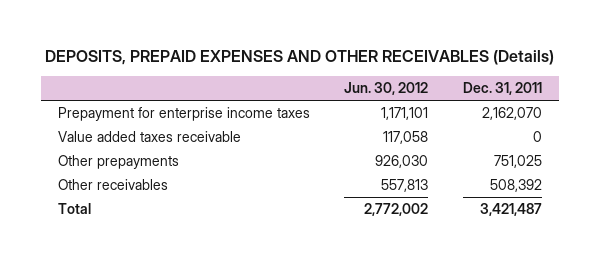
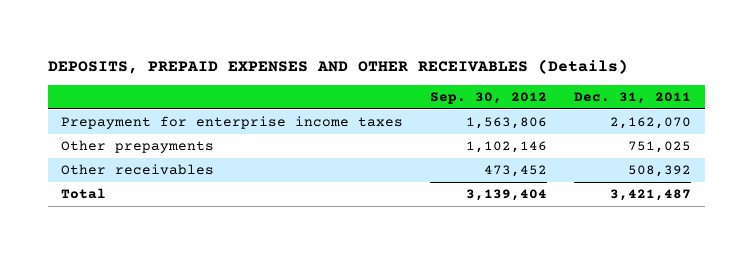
- | Jun. 30, 2012 | Dec. 31, 2011
+ | Sep. 30, 2012 | Dec. 31, 2011
- Value added taxes receivable | 117,058 | 0

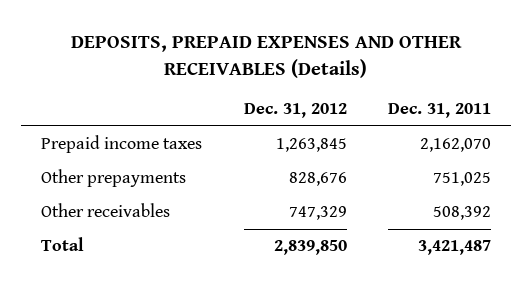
- | Sep. 30, 2012 | Dec. 31, 2011
+ | Dec. 31, 2012 | Dec. 31, 2011
- Prepayment for enterprise income taxes | 1,563,806 | 2,162,070
+ Prepaid income taxes | 1,263,845 | 2,162,070

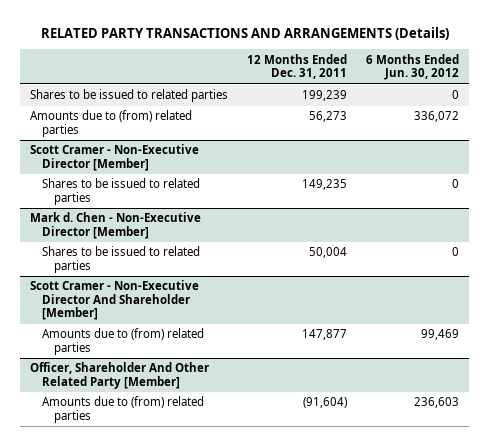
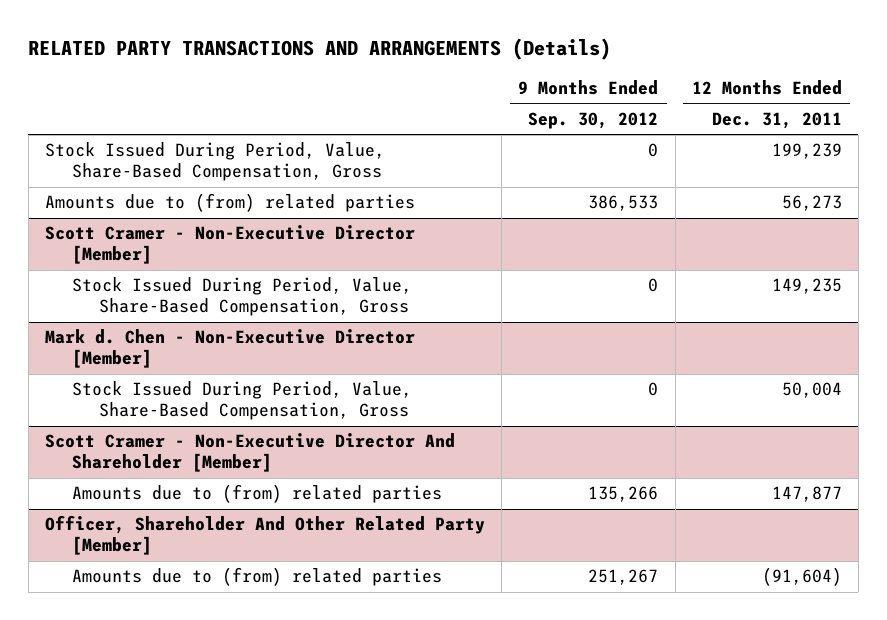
- | 12 Months Ended Dec. 31, 2011 | 6 Months Ended Jun. 30, 2012
+ | 9 Months Ended Sep. 30, 2012 | 12 Months Ended Dec. 31, 2011
- Shares to be issued to related parties | 199,239 | 0
+ Stock Issued During Period, Value, Share-Based Compensation, Gross | 0 | 199,239
@ Scott Cramer - Non-Executive Director [Member]
- Shares to be issued to related parties | 149,235 | 0
+ Stock Issued During Period, Value, Share-Based Compensation, Gross | 0 | 149,235
@ Mark d. Chen - Non-Executive Director [Member]
- Shares to be issued to related parties | 50,004 | 0
+ Stock Issued During Period, Value, Share-Based Compensation, Gross | 0 | 50,004

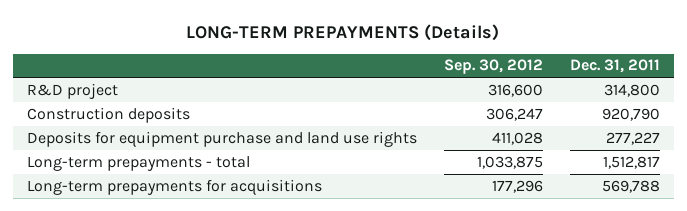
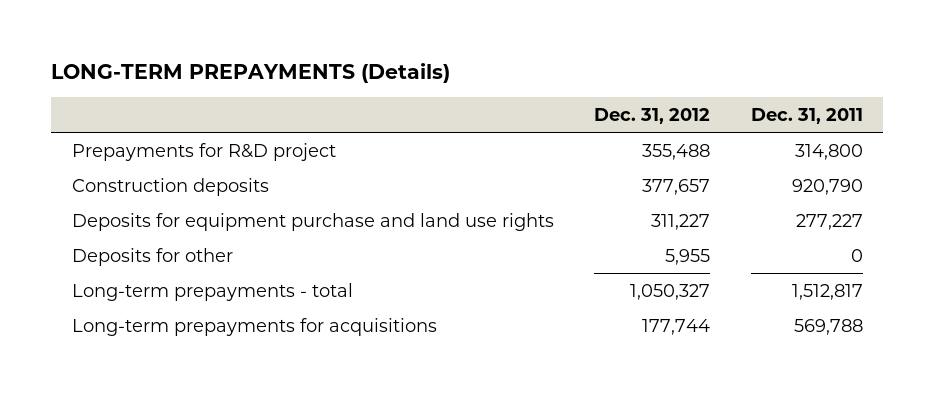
- | Sep. 30, 2012 | Dec. 31, 2011
+ | Dec. 31, 2012 | Dec. 31, 2011
- R&D project | 316,600 | 314,800
+ Prepayments for R&D project | 355,488 | 314,800
+ Deposits for other | 5,955 | 0

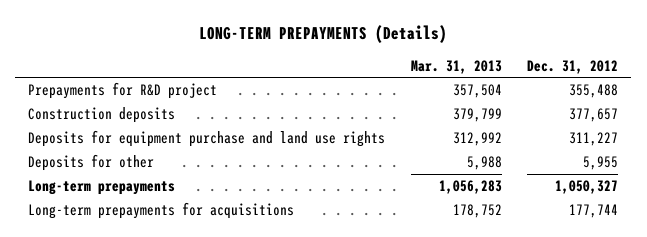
- | Dec. 31, 2012 | Dec. 31, 2011
+ | Mar. 31, 2013 | Dec. 31, 2012
- Long-term prepayments - total | 1,050,327 | 1,512,817
+ Long-term prepayments | 1,056,283 | 1,050,327

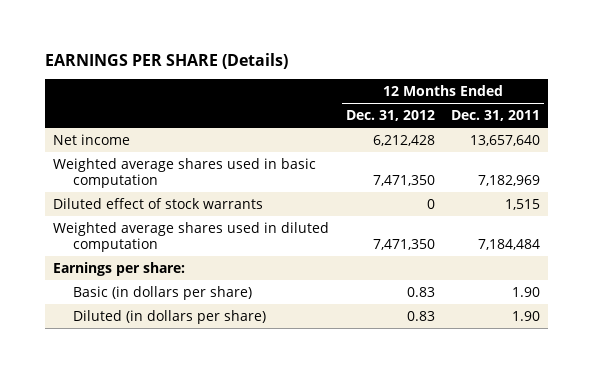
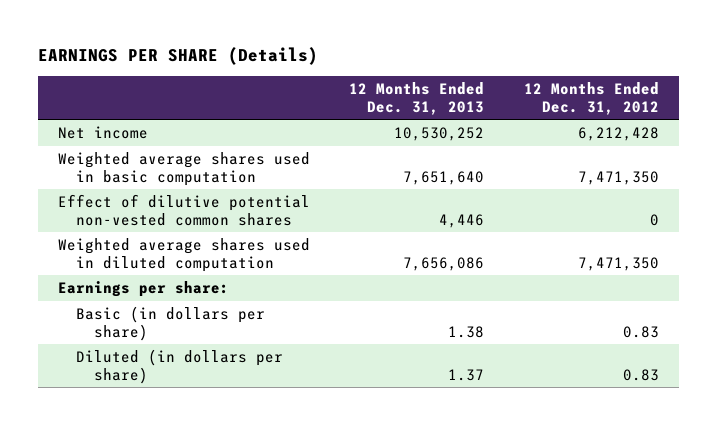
- | 12 Months Ended Dec. 31, 2012 | 12 Months Ended Dec. 31, 2011
+ | 12 Months Ended Dec. 31, 2013 | 12 Months Ended Dec. 31, 2012
- Diluted effect of stock warrants | 0 | 1,515
+ Effect of dilutive potential non-vested common shares | 4,446 | 0

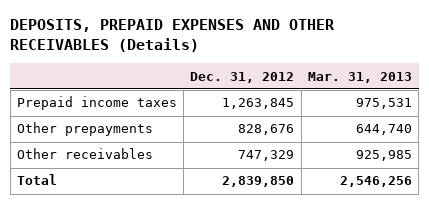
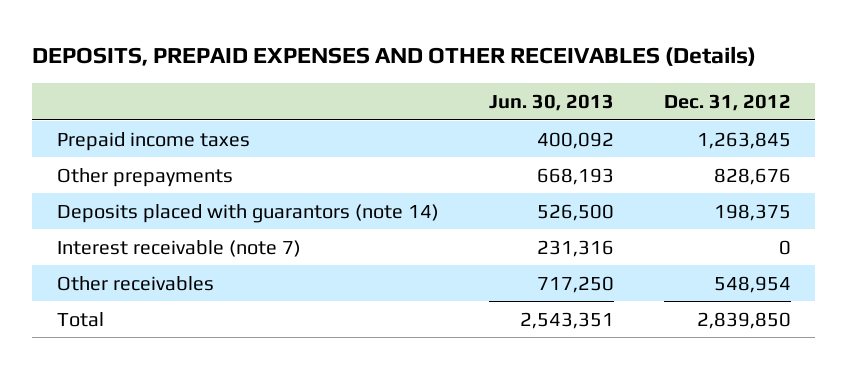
- | Dec. 31, 2012 | Mar. 31, 2013
+ | Jun. 30, 2013 | Dec. 31, 2012
- Other receivables | 747,329 | 925,985
+ Deposits placed with guarantors (note 14) | 526,500 | 198,375
+ Interest receivable (note 7) | 231,316 | 0
+ Other receivables | 717,250 | 548,954

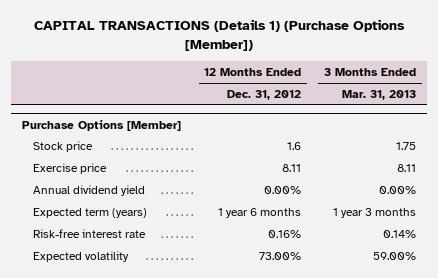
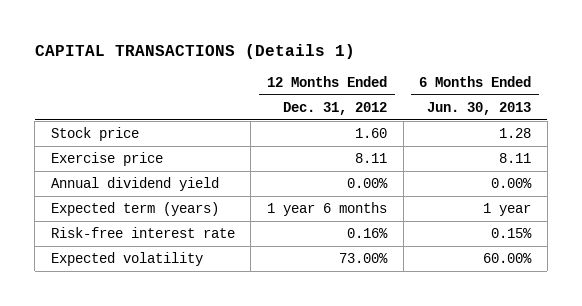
- CAPITAL TRANSACTIONS (Details 1) (Purchase Options [Member])
+ CAPITAL TRANSACTIONS (Details 1)
- | 12 Months Ended Dec. 31, 2012 | 3 Months Ended Mar. 31, 2013
+ | 12 Months Ended Dec. 31, 2012 | 6 Months Ended Jun. 30, 2013
- Purchase Options [Member]
- Stock price | 1.6 | 1.75
+ Stock price | 1.60 | 1.28

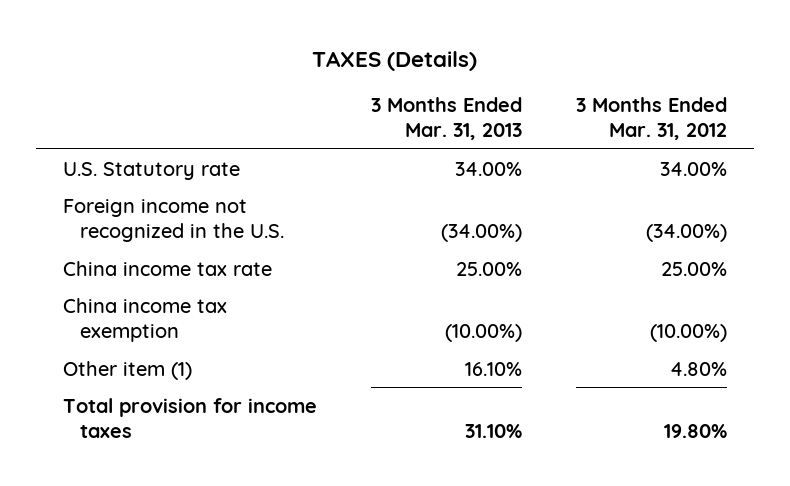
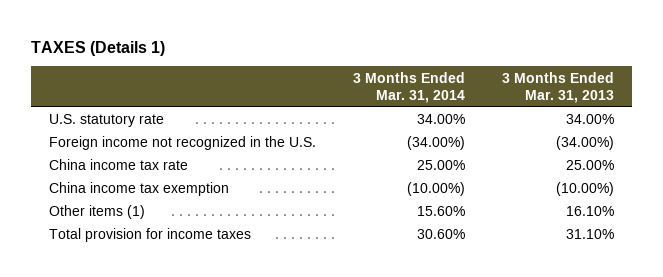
- TAXES (Details)
+ TAXES (Details 1)
- | 3 Months Ended Mar. 31, 2013 | 3 Months Ended Mar. 31, 2012
+ | 3 Months Ended Mar. 31, 2014 | 3 Months Ended Mar. 31, 2013
- U.S. Statutory rate | 34.00% | 34.00%
+ U.S. statutory rate | 34.00% | 34.00%
- Other item (1) | 16.10% | 4.80%
+ Other items (1) | 15.60% | 16.10%

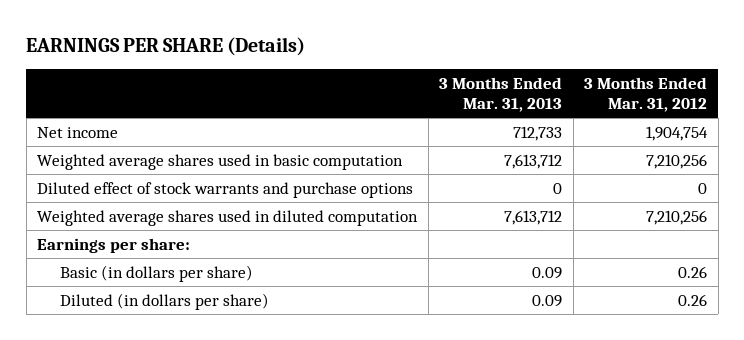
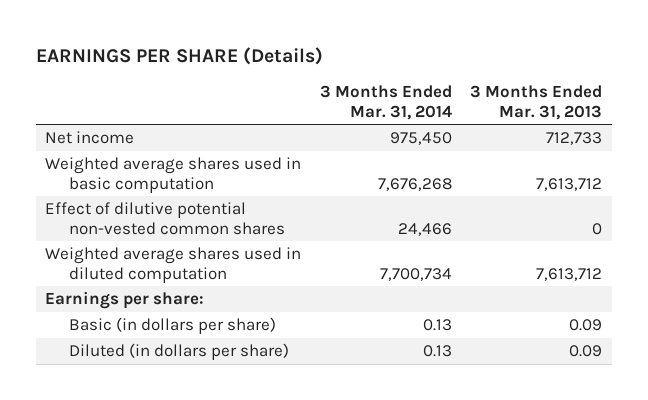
- | 3 Months Ended Mar. 31, 2013 | 3 Months Ended Mar. 31, 2012
+ | 3 Months Ended Mar. 31, 2014 | 3 Months Ended Mar. 31, 2013
- Diluted effect of stock warrants and purchase options | 0 | 0
+ Effect of dilutive potential non-vested common shares | 24,466 | 0

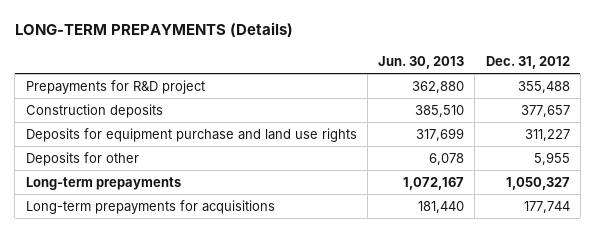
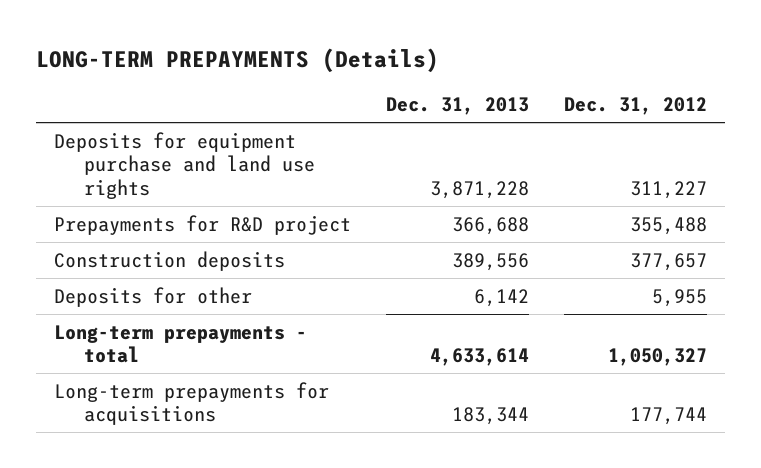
- | Jun. 30, 2013 | Dec. 31, 2012
+ | Dec. 31, 2013 | Dec. 31, 2012
moved up: Deposits for equipment purchase and land use rights | 3,871,228 | 311,227
- Long-term prepayments | 1,072,167 | 1,050,327
+ Long-term prepayments - total | 4,633,614 | 1,050,327

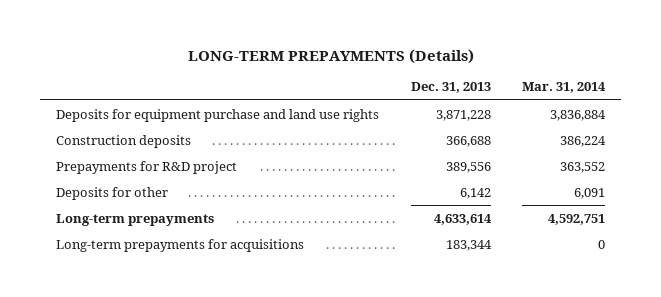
- | Dec. 31, 2013 | Dec. 31, 2012
+ | Dec. 31, 2013 | Mar. 31, 2014
- Prepayments for R&D project | 366,688 | 355,488
- Construction deposits | 389,556 | 377,657
+ Construction deposits | 366,688 | 386,224
+ Prepayments for R&D project | 389,556 | 363,552
- Long-term prepayments - total | 4,633,614 | 1,050,327
+ Long-term prepayments | 4,633,614 | 4,592,751

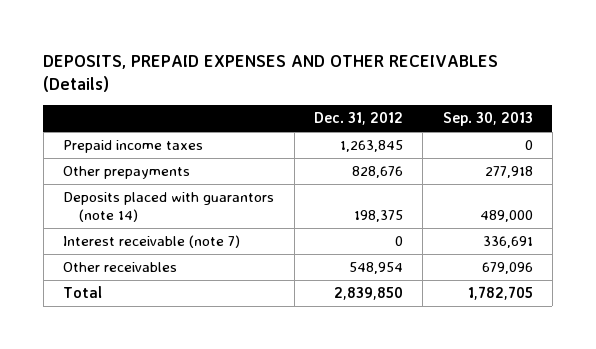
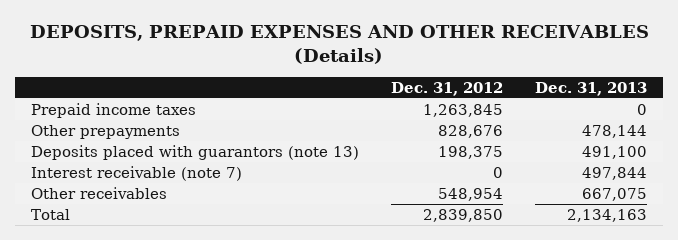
- | Dec. 31, 2012 | Sep. 30, 2013
+ | Dec. 31, 2012 | Dec. 31, 2013
- Deposits placed with guarantors (note 14) | 198,375 | 489,000
+ Deposits placed with guarantors (note 13) | 198,375 | 491,100

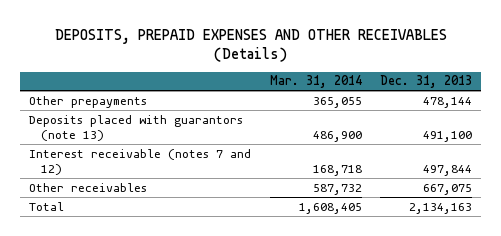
- | Dec. 31, 2012 | Dec. 31, 2013
+ | Mar. 31, 2014 | Dec. 31, 2013
- Prepaid income taxes | 1,263,845 | 0
- Interest receivable (note 7) | 0 | 497,844
+ Interest receivable (notes 7 and 12) | 168,718 | 497,844

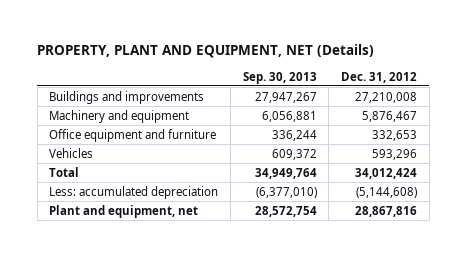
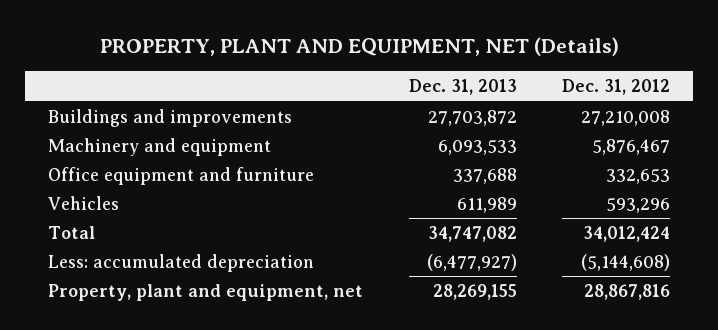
- | Sep. 30, 2013 | Dec. 31, 2012
+ | Dec. 31, 2013 | Dec. 31, 2012
- Plant and equipment, net | 28,572,754 | 28,867,816
+ Property, plant and equipment, net | 28,269,155 | 28,867,816

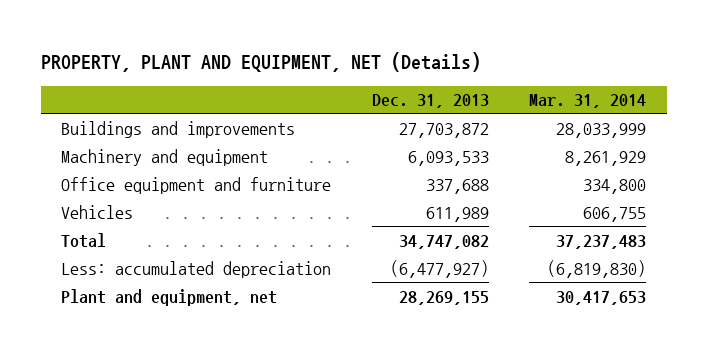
- | Dec. 31, 2013 | Dec. 31, 2012
+ | Dec. 31, 2013 | Mar. 31, 2014
- Property, plant and equipment, net | 28,269,155 | 28,867,816
+ Plant and equipment, net | 28,269,155 | 30,417,653

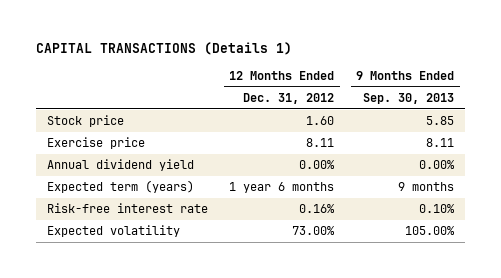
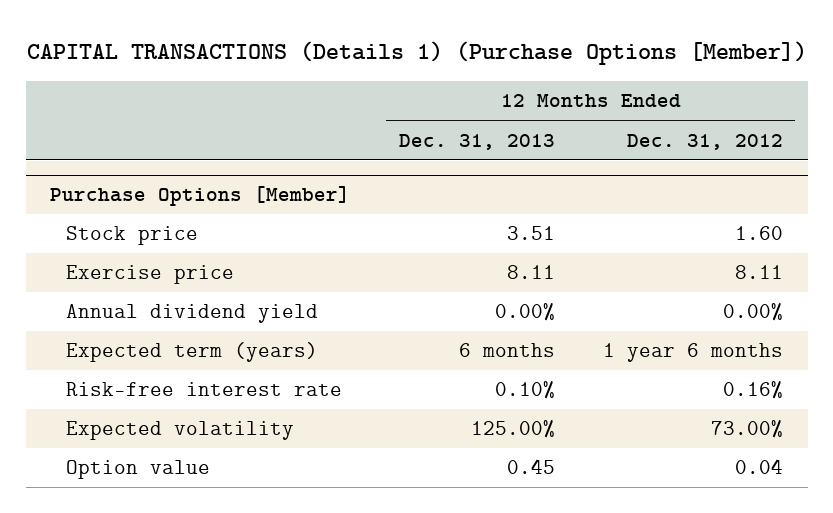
- CAPITAL TRANSACTIONS (Details 1)
+ CAPITAL TRANSACTIONS (Details 1) (Purchase Options [Member])
- | 12 Months Ended Dec. 31, 2012 | 9 Months Ended Sep. 30, 2013
+ | 12 Months Ended Dec. 31, 2013 | 12 Months Ended Dec. 31, 2012
+ Purchase Options [Member]
+ Option value | 0.45 | 0.04

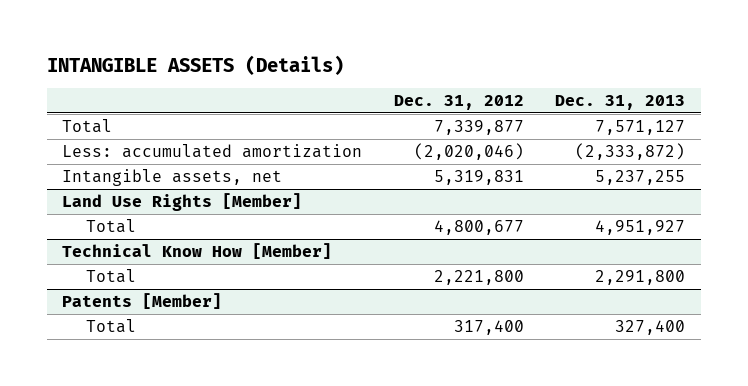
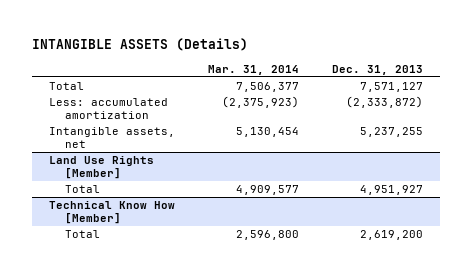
- | Dec. 31, 2012 | Dec. 31, 2013
+ | Mar. 31, 2014 | Dec. 31, 2013
@ Technical Know How [Member]
- Total | 2,221,800 | 2,291,800
- Patents [Member]
- Total | 317,400 | 327,400
@ Technical Know How [Member]
+ Total | 2,596,800 | 2,619,200

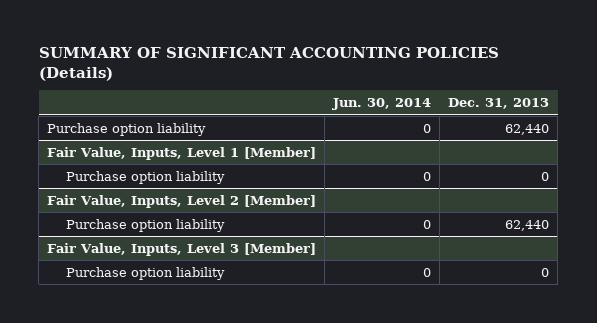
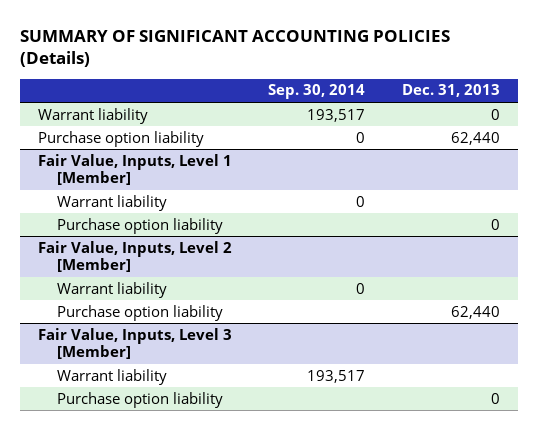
- | Jun. 30, 2014 | Dec. 31, 2013
+ | Sep. 30, 2014 | Dec. 31, 2013
+ Warrant liability | 193,517 | 0
@ Fair Value, Inputs, Level 1 [Member]
+ Warrant liability | 0 |
@ Fair Value, Inputs, Level 2 [Member]
+ Warrant liability | 0 |
@ Fair Value, Inputs, Level 3 [Member]
+ Warrant liability | 193,517 |

